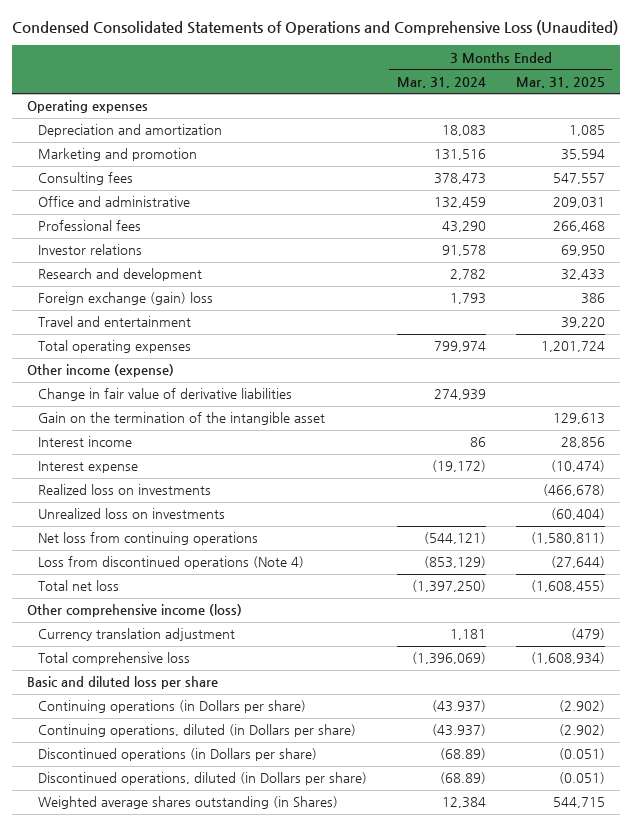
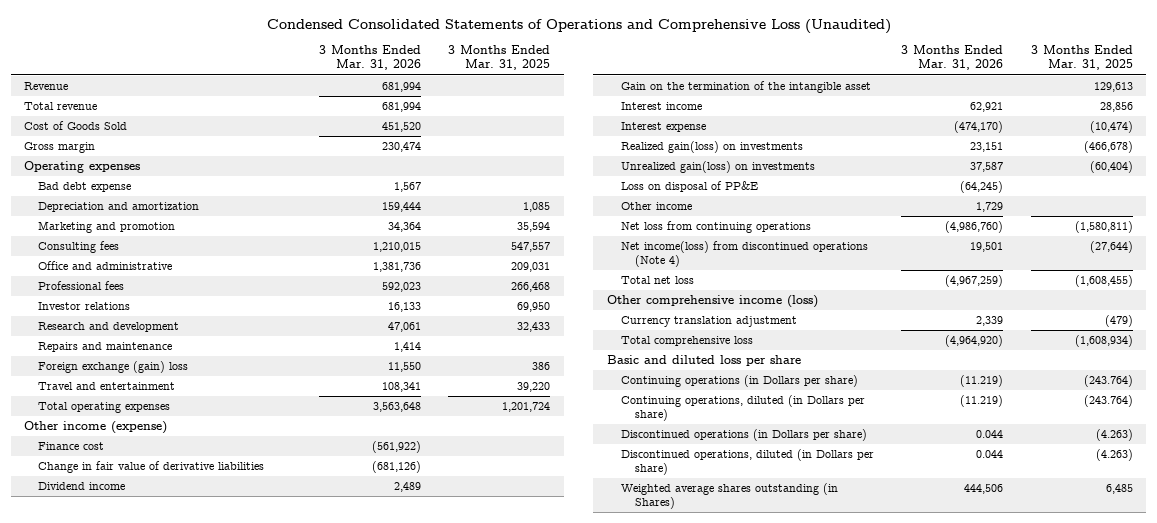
- | 3 Months Ended Mar. 31, 2024 | 3 Months Ended Mar. 31, 2025
+ | 3 Months Ended Mar. 31, 2026 | 3 Months Ended Mar. 31, 2025
+ Revenue | 681,994 |
+ Total revenue | 681,994 |
+ Cost of Goods Sold | 451,520 |
+ Gross margin | 230,474 |
+ Bad debt expense | 1,567 |
+ Repairs and maintenance | 1,414 |
+ Finance cost | (561,922) |
+ Dividend income | 2,489 |
- Realized loss on investments | | (466,678)
- Unrealized loss on investments | | (60,404)
+ Realized gain(loss) on investments | 23,151 | (466,678)
+ Unrealized gain(loss) on investments | 37,587 | (60,404)
+ Loss on disposal of PP&E | (64,245) |
+ Other income | 1,729 |
- Loss from discontinued operations (Note 4) | (853,129) | (27,644)
+ Net income(loss) from discontinued operations (Note 4) | 19,501 | (27,644)
- Continuing operations (in Dollars per share) | (43.937) | (2.902)
- Continuing operations, diluted (in Dollars per share) | (43.937) | (2.902)
- Discontinued operations (in Dollars per share) | (68.89) | (0.051)
- Discontinued operations, diluted (in Dollars per share) | (68.89) | (0.051)
- Weighted average shares outstanding (in Shares) | 12,384 | 544,715
+ Continuing operations (in Dollars per share) | (11.219) | (243.764)
+ Continuing operations, diluted (in Dollars per share) | (11.219) | (243.764)
+ Discontinued operations (in Dollars per share) | 0.044 | (4.263)
+ Discontinued operations, diluted (in Dollars per share) | 0.044 | (4.263)
+ Weighted average shares outstanding (in Shares) | 444,506 | 6,485

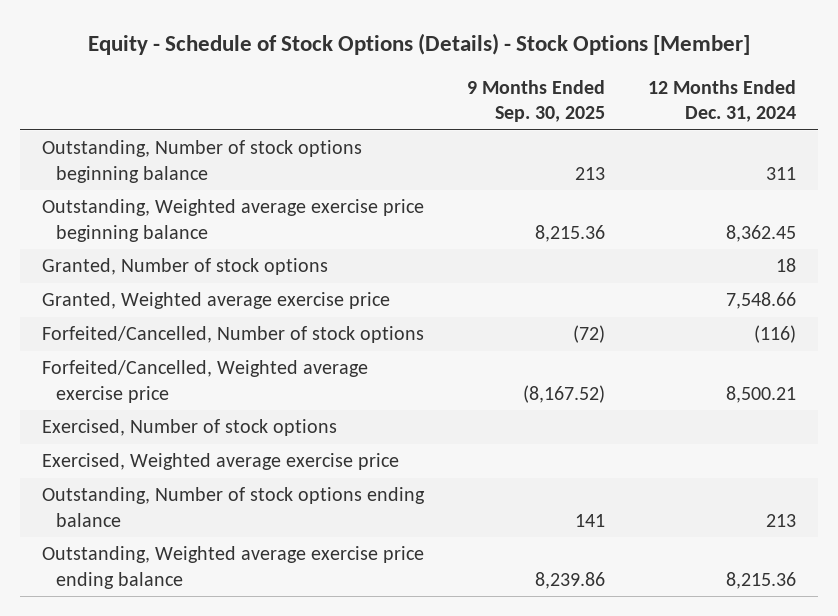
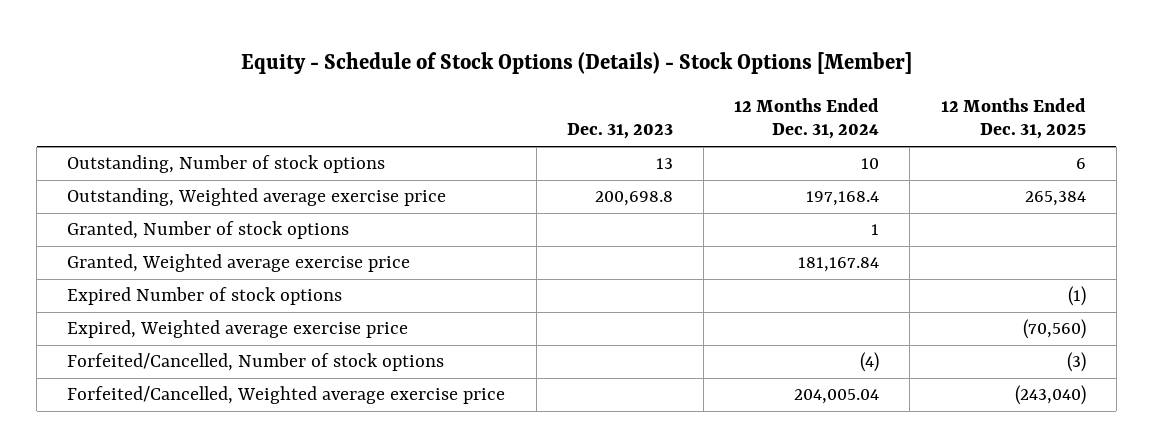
- | 9 Months Ended Sep. 30, 2025 | 12 Months Ended Dec. 31, 2024
+ | Dec. 31, 2023 | 12 Months Ended Dec. 31, 2024 | 12 Months Ended Dec. 31, 2025
- Outstanding, Number of stock options beginning balance | 213 | 311
- Outstanding, Weighted average exercise price beginning balance | 8,215.36 | 8,362.45
- Granted, Number of stock options | | 18
- Granted, Weighted average exercise price | | 7,548.66
- Forfeited/Cancelled, Number of stock options | (72) | (116)
- Forfeited/Cancelled, Weighted average exercise price | (8,167.52) | 8,500.21
- Exercised, Number of stock options
- Exercised, Weighted average exercise price
- Outstanding, Number of stock options ending balance | 141 | 213
- Outstanding, Weighted average exercise price ending balance | 8,239.86 | 8,215.36
+ Outstanding, Number of stock options | 13 | 10 | 6
+ Outstanding, Weighted average exercise price | 200,698.8 | 197,168.4 | 265,384
+ Granted, Number of stock options | | 1 |
+ Granted, Weighted average exercise price | | 181,167.84 |
+ Expired Number of stock options | | | (1)
+ Expired, Weighted average exercise price | | | (70,560)
+ Forfeited/Cancelled, Number of stock options | | (4) | (3)
+ Forfeited/Cancelled, Weighted average exercise price | | 204,005.04 | (243,040)

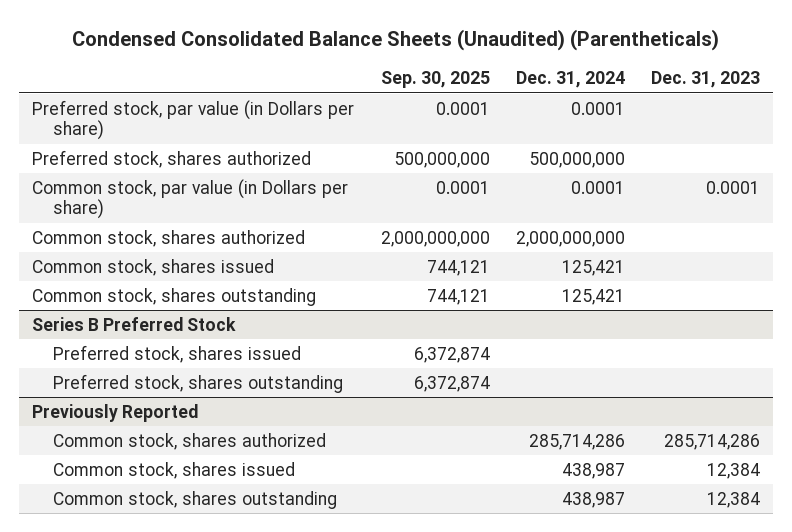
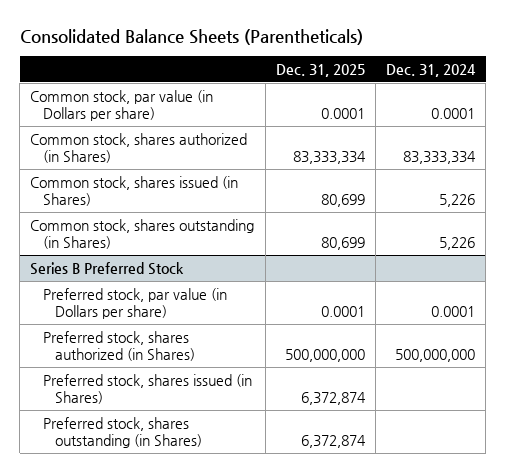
- Condensed Consolidated Balance Sheets (Unaudited) (Parentheticals)
+ Consolidated Balance Sheets (Parentheticals)
- | Sep. 30, 2025 | Dec. 31, 2024 | Dec. 31, 2023
+ | Dec. 31, 2025 | Dec. 31, 2024
- Preferred stock, par value (in Dollars per share) | 0.0001 | 0.0001 |
- Preferred stock, shares authorized | 500,000,000 | 500,000,000 |
- Common stock, shares authorized | 2,000,000,000 | 2,000,000,000 |
- Common stock, shares issued | 744,121 | 125,421 |
- Common stock, shares outstanding | 744,121 | 125,421 |
+ Common stock, shares authorized (in Shares) | 83,333,334 | 83,333,334
+ Common stock, shares issued (in Shares) | 80,699 | 5,226
+ Common stock, shares outstanding (in Shares) | 80,699 | 5,226
@ Series B Preferred Stock
- Preferred stock, shares issued | 6,372,874 | |
- Preferred stock, shares outstanding | 6,372,874 | |
- Previously Reported
- Common stock, shares authorized | | 285,714,286 | 285,714,286
- Common stock, shares issued | | 438,987 | 12,384
- Common stock, shares outstanding | | 438,987 | 12,384
@ Series B Preferred Stock
+ Preferred stock, par value (in Dollars per share) | 0.0001 | 0.0001
+ Preferred stock, shares authorized (in Shares) | 500,000,000 | 500,000,000
+ Preferred stock, shares issued (in Shares) | 6,372,874 |
+ Preferred stock, shares outstanding (in Shares) | 6,372,874 |

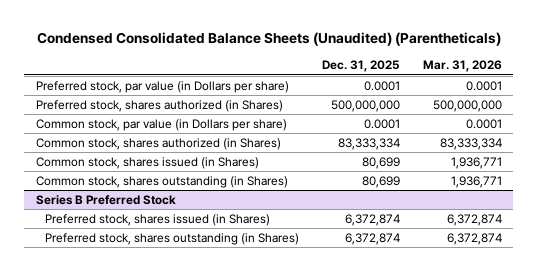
- Consolidated Balance Sheets (Parentheticals)
+ Condensed Consolidated Balance Sheets (Unaudited) (Parentheticals)
- | Dec. 31, 2025 | Dec. 31, 2024
+ | Dec. 31, 2025 | Mar. 31, 2026
+ Preferred stock, par value (in Dollars per share) | 0.0001 | 0.0001
+ Preferred stock, shares authorized (in Shares) | 500,000,000 | 500,000,000
@ Series B Preferred Stock
- Preferred stock, par value (in Dollars per share) | 0.0001 | 0.0001
- Preferred stock, shares authorized (in Shares) | 500,000,000 | 500,000,000

